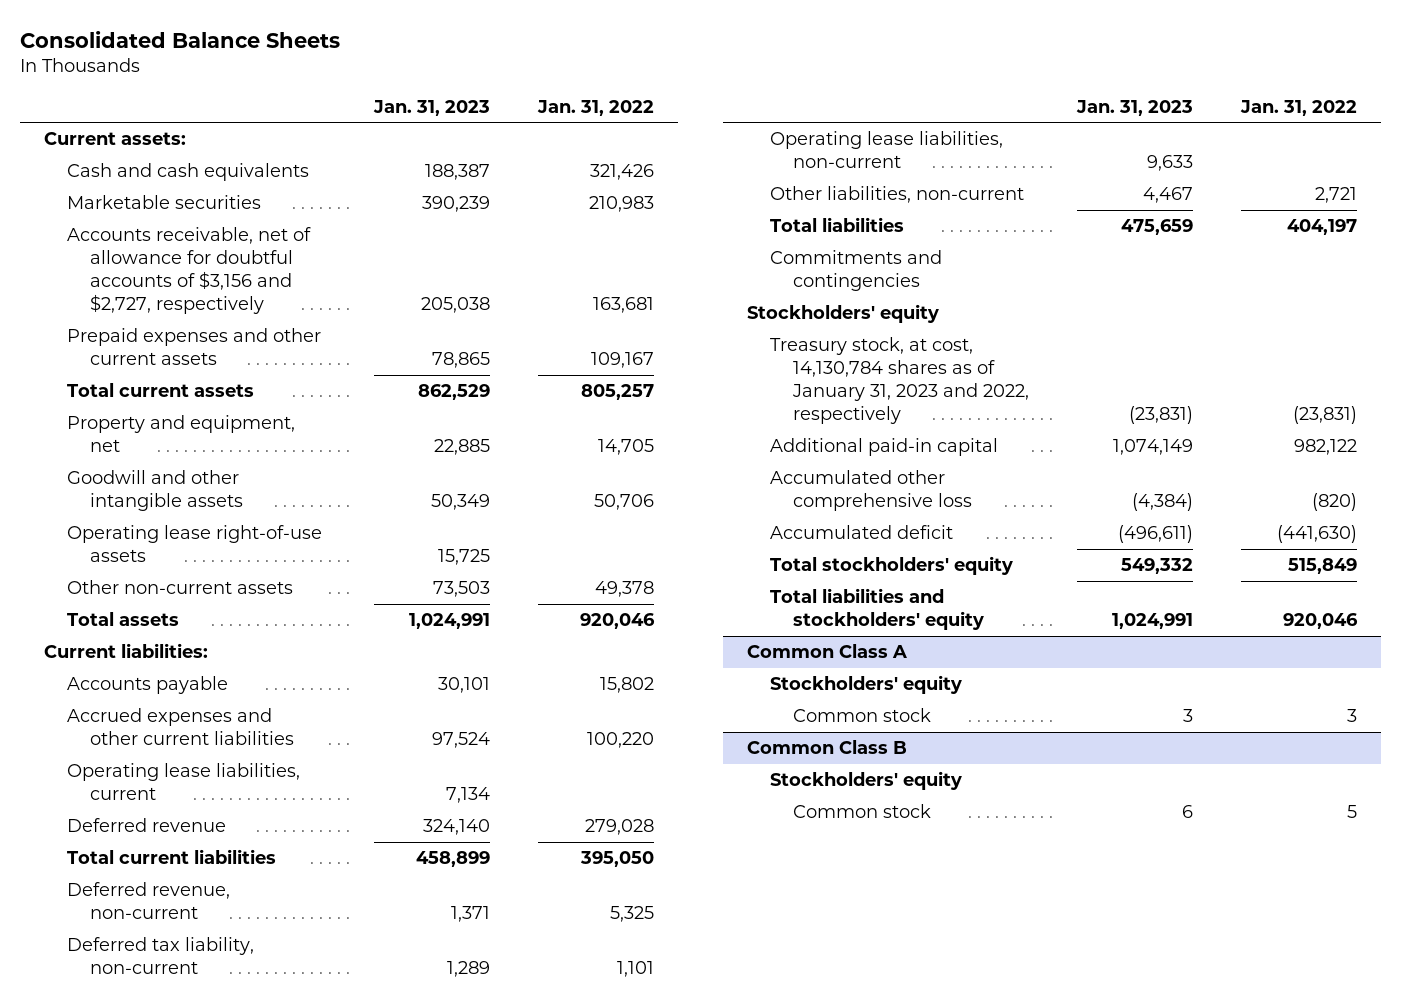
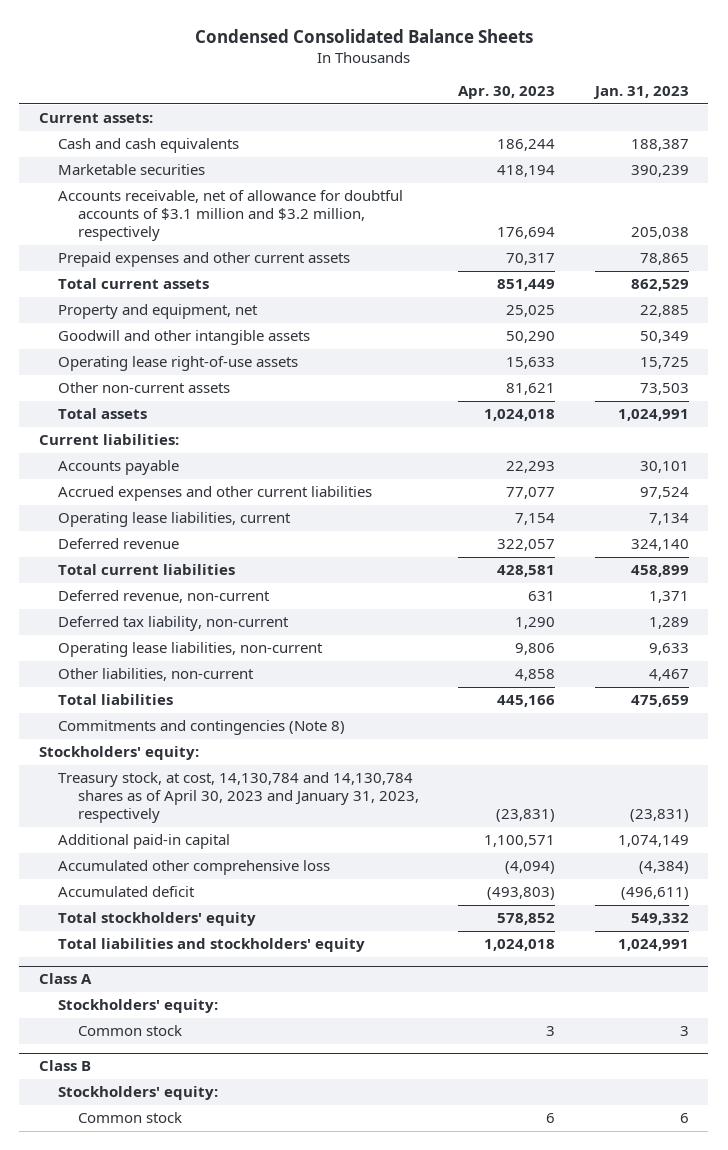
- Consolidated Balance Sheets
+ Condensed Consolidated Balance Sheets
- | Jan. 31, 2023 | Jan. 31, 2022
+ | Apr. 30, 2023 | Jan. 31, 2023
- Accounts receivable, net of allowance for doubtful accounts of $3,156 and $2,727, respectively | 205,038 | 163,681
+ Accounts receivable, net of allowance for doubtful accounts of $3.1 million and $3.2 million, respectively | 176,694 | 205,038
- Commitments and contingencies
- Stockholders' equity
- Treasury stock, at cost, 14,130,784 shares as of January 31, 2023 and 2022, respectively | (23,831) | (23,831)
+ Commitments and contingencies (Note 8)
+ Stockholders' equity:
+ Treasury stock, at cost, 14,130,784 and 14,130,784 shares as of April 30, 2023 and January 31, 2023, respectively | (23,831) | (23,831)
- Common Class A
- Stockholders' equity
+ Class A
+ Stockholders' equity:
- Common Class B
- Stockholders' equity
+ Class B
+ Stockholders' equity:

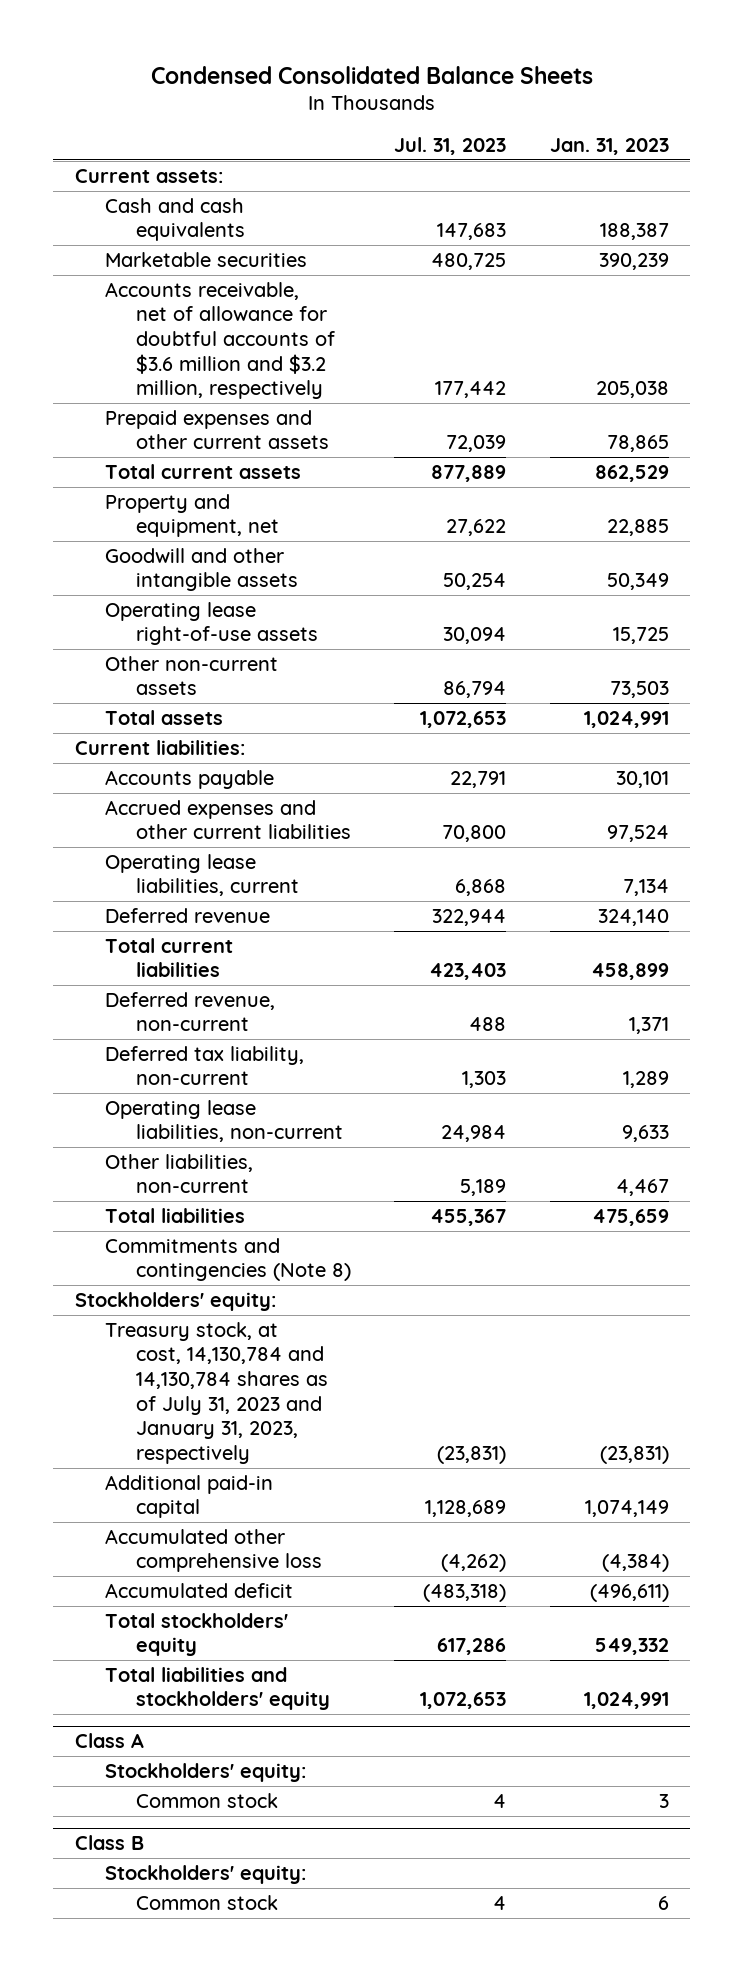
- | Apr. 30, 2023 | Jan. 31, 2023
+ | Jul. 31, 2023 | Jan. 31, 2023
- Accounts receivable, net of allowance for doubtful accounts of $3.1 million and $3.2 million, respectively | 176,694 | 205,038
+ Accounts receivable, net of allowance for doubtful accounts of $3.6 million and $3.2 million, respectively | 177,442 | 205,038
- Treasury stock, at cost, 14,130,784 and 14,130,784 shares as of April 30, 2023 and January 31, 2023, respectively | (23,831) | (23,831)
+ Treasury stock, at cost, 14,130,784 and 14,130,784 shares as of July 31, 2023 and January 31, 2023, respectively | (23,831) | (23,831)

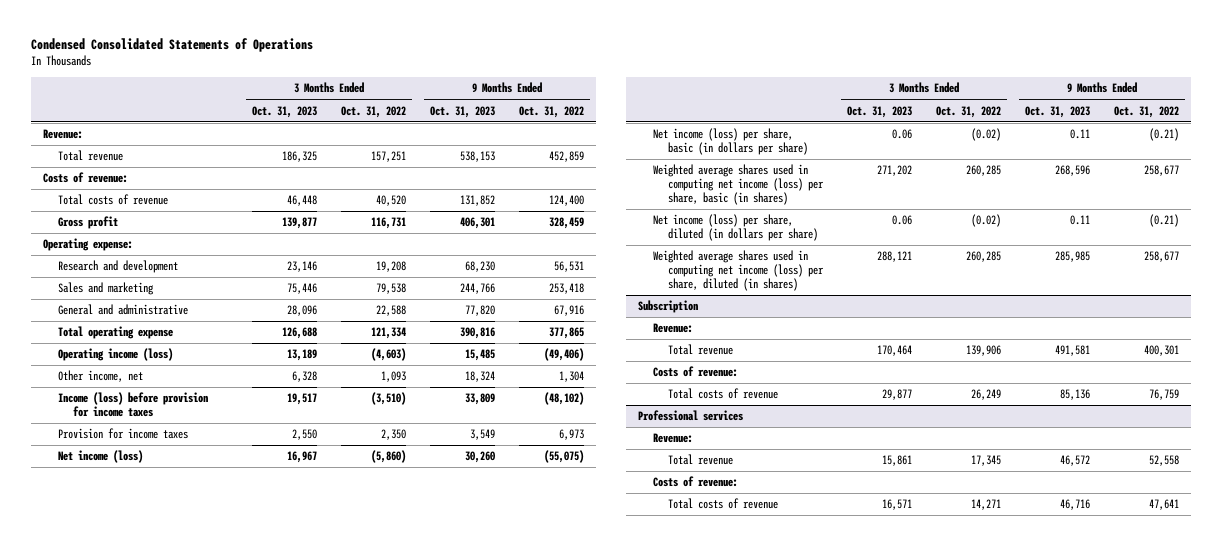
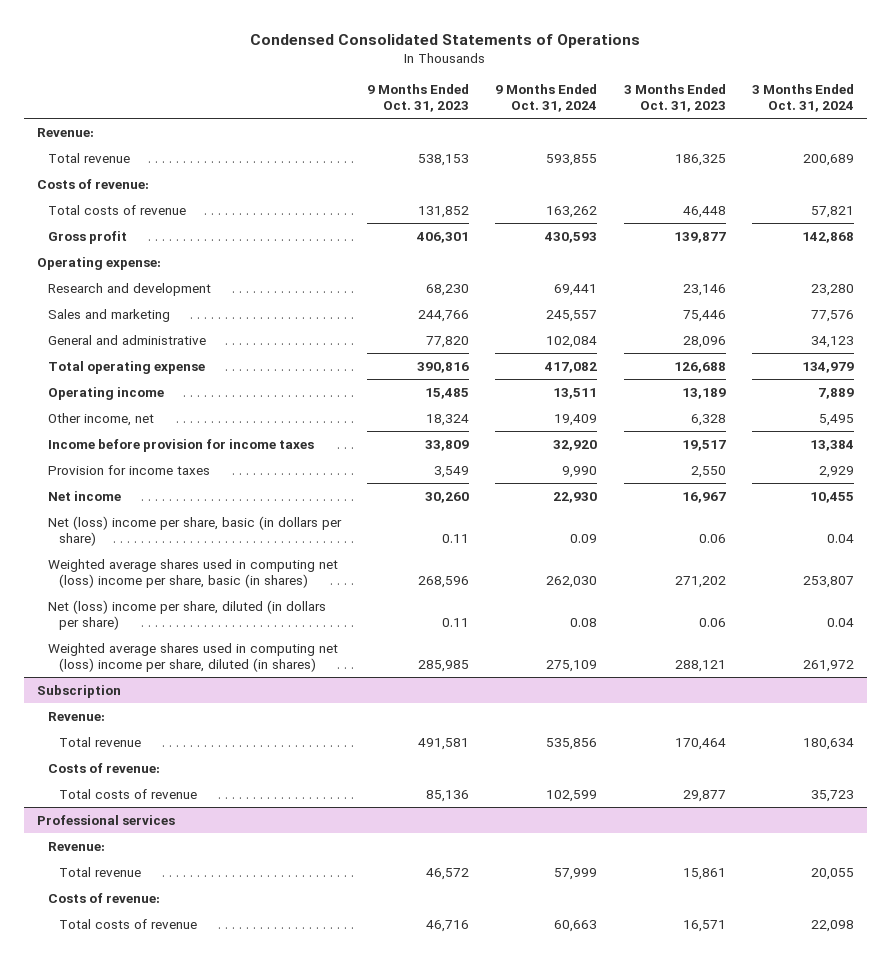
- | 3 Months Ended Oct. 31, 2023 | 3 Months Ended Oct. 31, 2022 | 9 Months Ended Oct. 31, 2023 | 9 Months Ended Oct. 31, 2022
+ | 9 Months Ended Oct. 31, 2023 | 9 Months Ended Oct. 31, 2024 | 3 Months Ended Oct. 31, 2023 | 3 Months Ended Oct. 31, 2024
- Operating income (loss) | 13,189 | (4,603) | 15,485 | (49,406)
+ Operating income | 15,485 | 13,511 | 13,189 | 7,889
- Income (loss) before provision for income taxes | 19,517 | (3,510) | 33,809 | (48,102)
+ Income before provision for income taxes | 33,809 | 32,920 | 19,517 | 13,384
- Net income (loss) | 16,967 | (5,860) | 30,260 | (55,075)
- Net income (loss) per share, basic (in dollars per share) | 0.06 | (0.02) | 0.11 | (0.21)
- Weighted average shares used in computing net income (loss) per share, basic (in shares) | 271,202 | 260,285 | 268,596 | 258,677
- Net income (loss) per share, diluted (in dollars per share) | 0.06 | (0.02) | 0.11 | (0.21)
- Weighted average shares used in computing net income (loss) per share, diluted (in shares) | 288,121 | 260,285 | 285,985 | 258,677
+ Net income | 30,260 | 22,930 | 16,967 | 10,455
+ Net (loss) income per share, basic (in dollars per share) | 0.11 | 0.09 | 0.06 | 0.04
+ Weighted average shares used in computing net (loss) income per share, basic (in shares) | 268,596 | 262,030 | 271,202 | 253,807
+ Net (loss) income per share, diluted (in dollars per share) | 0.11 | 0.08 | 0.06 | 0.04
+ Weighted average shares used in computing net (loss) income per share, diluted (in shares) | 285,985 | 275,109 | 288,121 | 261,972

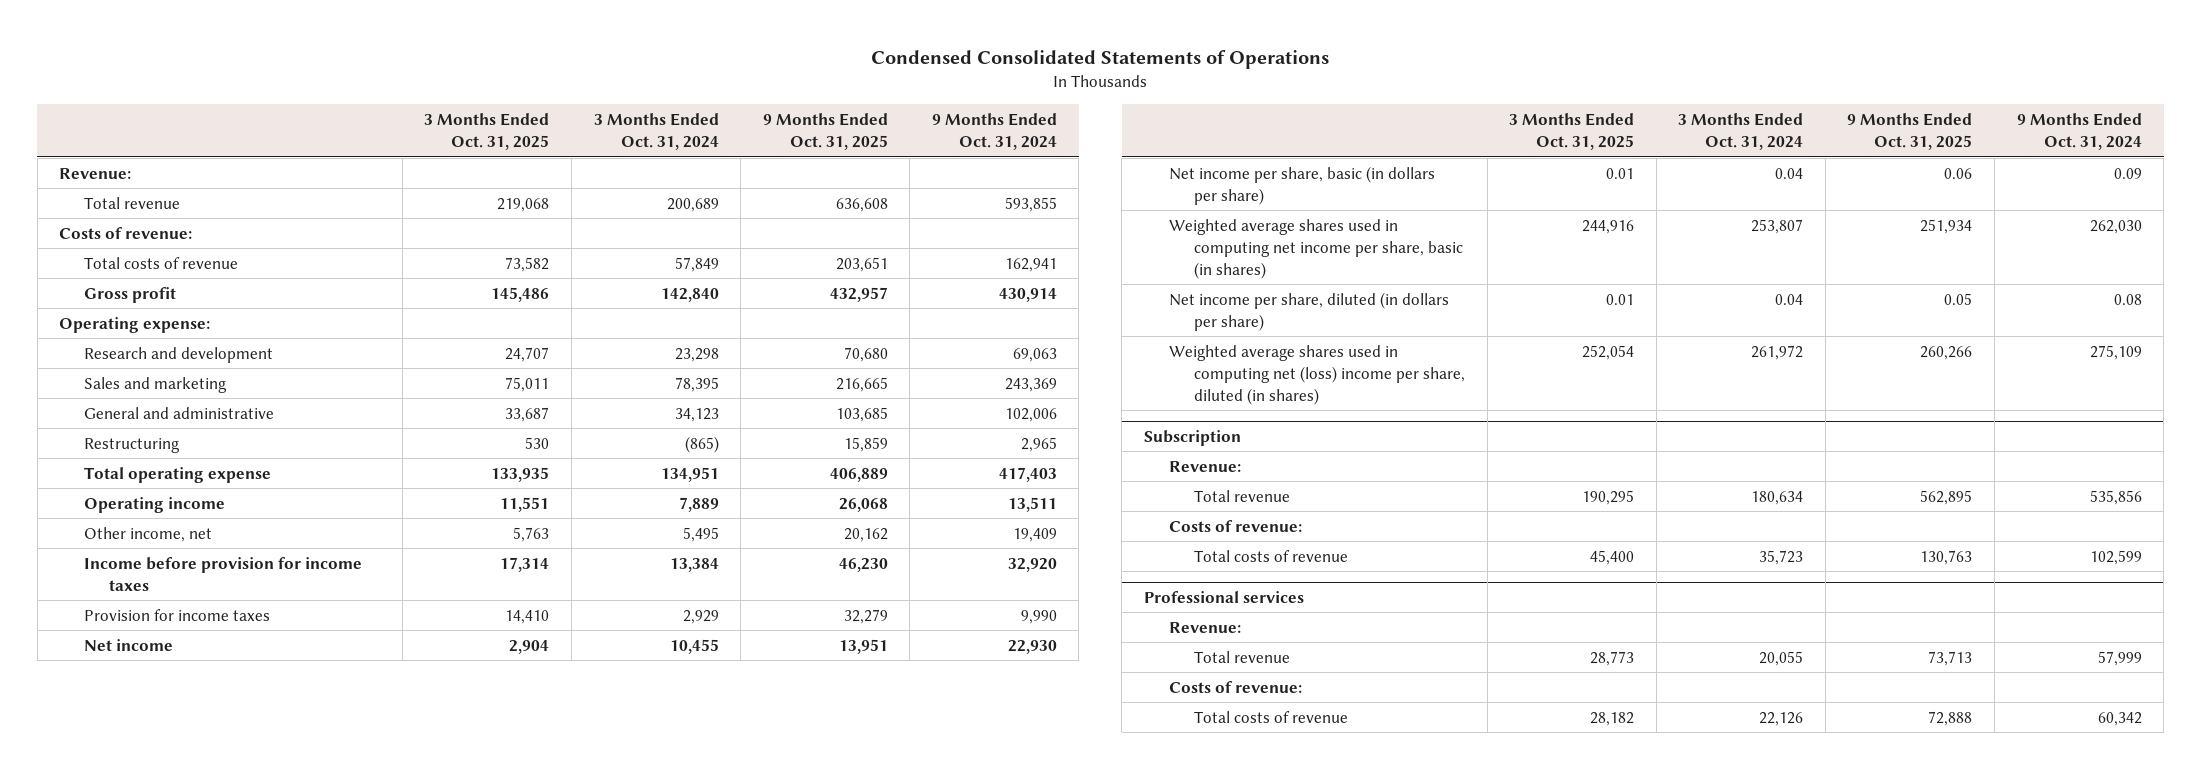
- | 9 Months Ended Oct. 31, 2023 | 9 Months Ended Oct. 31, 2024 | 3 Months Ended Oct. 31, 2023 | 3 Months Ended Oct. 31, 2024
+ | 3 Months Ended Oct. 31, 2025 | 3 Months Ended Oct. 31, 2024 | 9 Months Ended Oct. 31, 2025 | 9 Months Ended Oct. 31, 2024
- Total costs of revenue | 131,852 | 163,262 | 46,448 | 57,821
- Gross profit | 406,301 | 430,593 | 139,877 | 142,868
+ Total costs of revenue | 73,582 | 57,849 | 203,651 | 162,941
+ Gross profit | 145,486 | 142,840 | 432,957 | 430,914
- Research and development | 68,230 | 69,441 | 23,146 | 23,280
- Sales and marketing | 244,766 | 245,557 | 75,446 | 77,576
- General and administrative | 77,820 | 102,084 | 28,096 | 34,123
- Total operating expense | 390,816 | 417,082 | 126,688 | 134,979
+ Research and development | 24,707 | 23,298 | 70,680 | 69,063
+ Sales and marketing | 75,011 | 78,395 | 216,665 | 243,369
+ General and administrative | 33,687 | 34,123 | 103,685 | 102,006
+ Restructuring | 530 | (865) | 15,859 | 2,965
+ Total operating expense | 133,935 | 134,951 | 406,889 | 417,403
- Net (loss) income per share, basic (in dollars per share) | 0.11 | 0.09 | 0.06 | 0.04
- Weighted average shares used in computing net (loss) income per share, basic (in shares) | 268,596 | 262,030 | 271,202 | 253,807
- Net (loss) income per share, diluted (in dollars per share) | 0.11 | 0.08 | 0.06 | 0.04
+ Net income per share, basic (in dollars per share) | 0.01 | 0.04 | 0.06 | 0.09
+ Weighted average shares used in computing net income per share, basic (in shares) | 244,916 | 253,807 | 251,934 | 262,030
+ Net income per share, diluted (in dollars per share) | 0.01 | 0.04 | 0.05 | 0.08
@ Professional services
- Total costs of revenue | 46,716 | 60,663 | 16,571 | 22,098
+ Total costs of revenue | 28,182 | 22,126 | 72,888 | 60,342

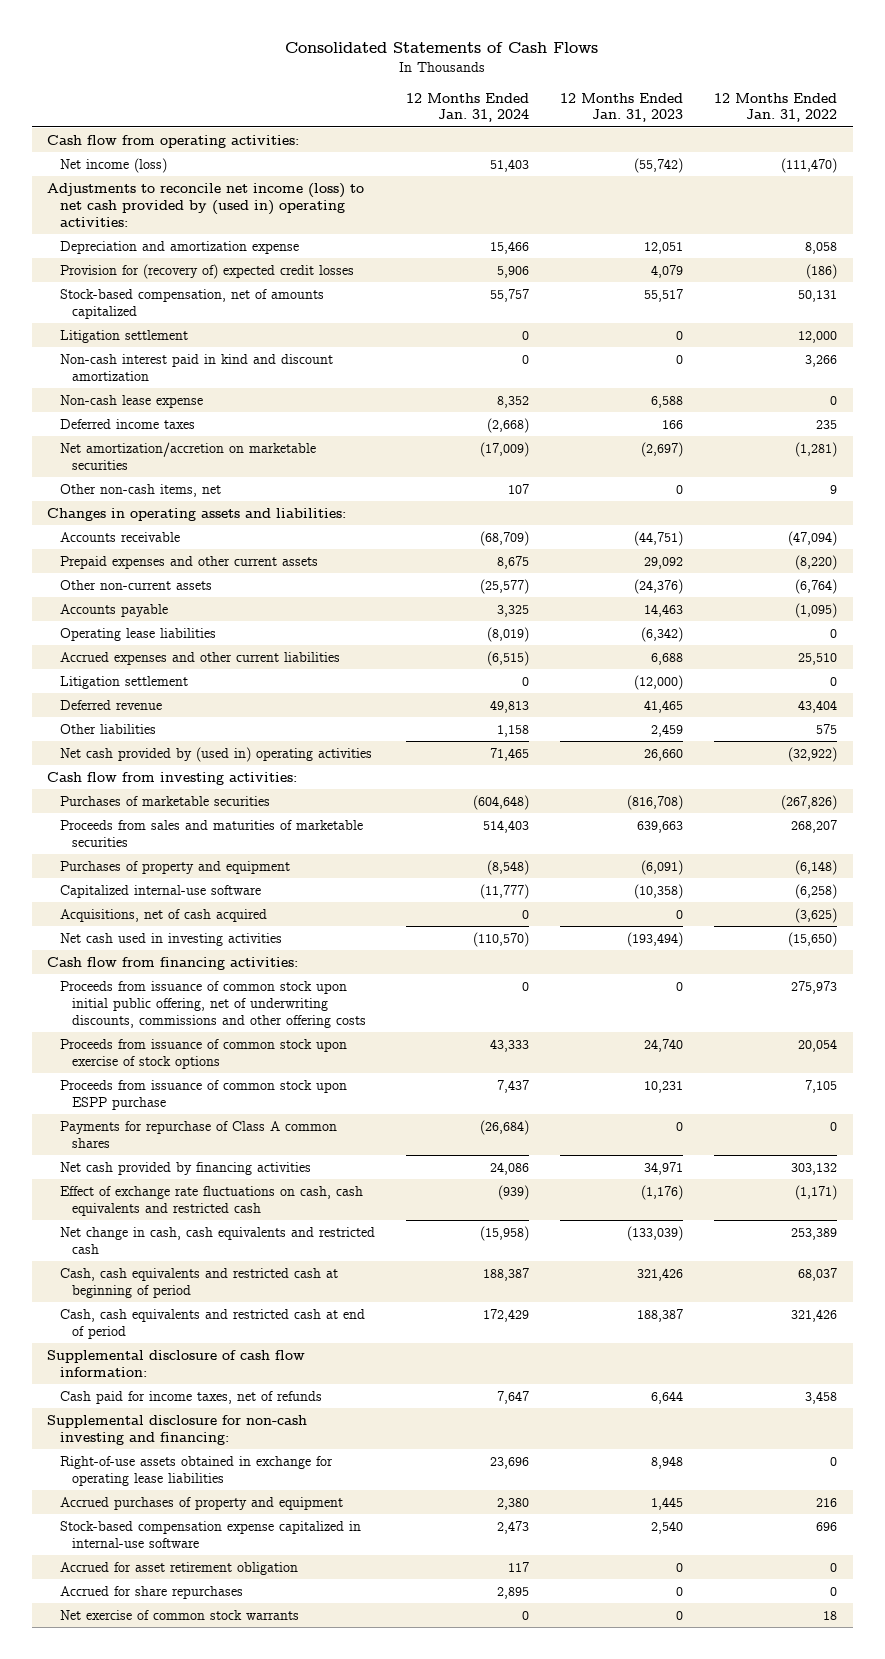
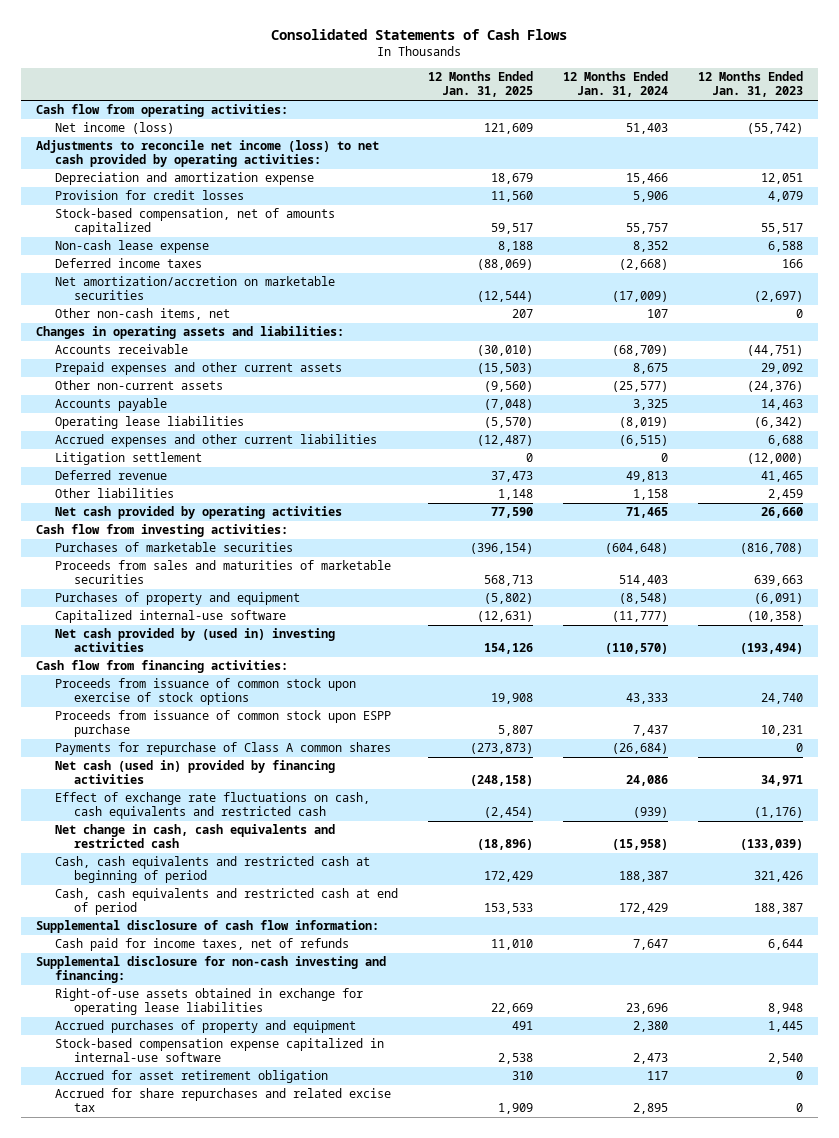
- | 12 Months Ended Jan. 31, 2024 | 12 Months Ended Jan. 31, 2023 | 12 Months Ended Jan. 31, 2022
+ | 12 Months Ended Jan. 31, 2025 | 12 Months Ended Jan. 31, 2024 | 12 Months Ended Jan. 31, 2023
- Adjustments to reconcile net income (loss) to net cash provided by (used in) operating activities:
+ Adjustments to reconcile net income (loss) to net cash provided by operating activities:
- Provision for (recovery of) expected credit losses | 5,906 | 4,079 | (186)
+ Provision for credit losses | 11,560 | 5,906 | 4,079
- Litigation settlement | 0 | 0 | 12,000
- Non-cash interest paid in kind and discount amortization | 0 | 0 | 3,266
- Net cash provided by (used in) operating activities | 71,465 | 26,660 | (32,922)
+ Net cash provided by operating activities | 77,590 | 71,465 | 26,660
- Acquisitions, net of cash acquired | 0 | 0 | (3,625)
- Net cash used in investing activities | (110,570) | (193,494) | (15,650)
+ Net cash provided by (used in) investing activities | 154,126 | (110,570) | (193,494)
- Proceeds from issuance of common stock upon initial public offering, net of underwriting discounts, commissions and other offering costs | 0 | 0 | 275,973
- Net cash provided by financing activities | 24,086 | 34,971 | 303,132
+ Net cash (used in) provided by financing activities | (248,158) | 24,086 | 34,971
- Accrued for share repurchases | 2,895 | 0 | 0
- Net exercise of common stock warrants | 0 | 0 | 18
+ Accrued for share repurchases and related excise tax | 1,909 | 2,895 | 0

